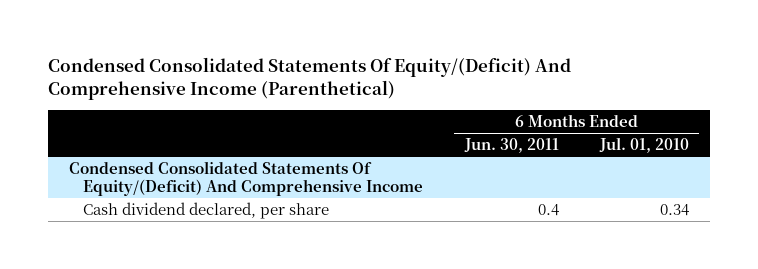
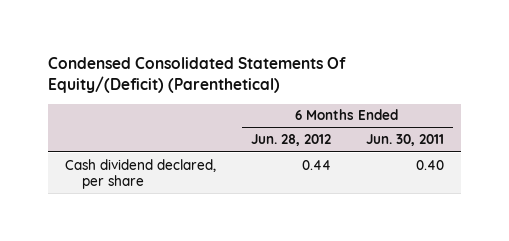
- Condensed Consolidated Statements Of Equity/(Deficit) And Comprehensive Income (Parenthetical)
+ Condensed Consolidated Statements Of Equity/(Deficit) (Parenthetical)
- | 6 Months Ended Jun. 30, 2011 | 6 Months Ended Jul. 01, 2010
+ | 6 Months Ended Jun. 28, 2012 | 6 Months Ended Jun. 30, 2011
- Condensed Consolidated Statements Of Equity/(Deficit) And Comprehensive Income
- Cash dividend declared, per share | 0.4 | 0.34
+ Cash dividend declared, per share | 0.44 | 0.40

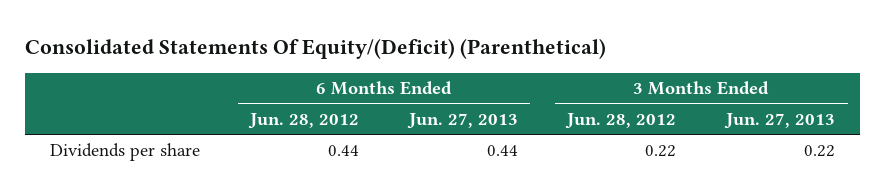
- Condensed Consolidated Statements Of Equity/(Deficit) (Parenthetical)
+ Consolidated Statements Of Equity/(Deficit) (Parenthetical)
- | 6 Months Ended Jun. 28, 2012 | 6 Months Ended Jun. 30, 2011
+ | 6 Months Ended Jun. 28, 2012 | 6 Months Ended Jun. 27, 2013 | 3 Months Ended Jun. 28, 2012 | 3 Months Ended Jun. 27, 2013
- Cash dividend declared, per share | 0.44 | 0.40
+ Dividends per share | 0.44 | 0.44 | 0.22 | 0.22

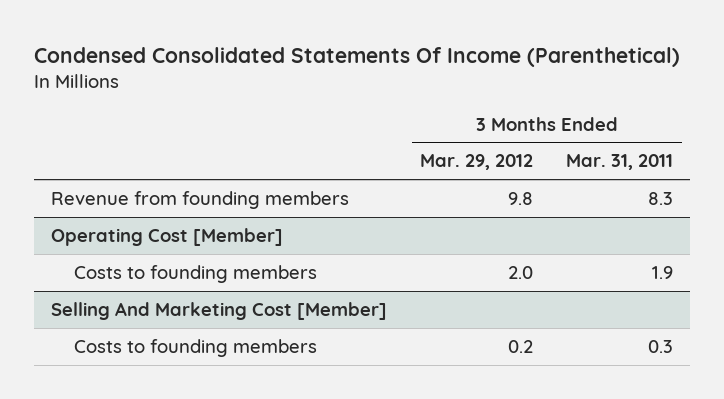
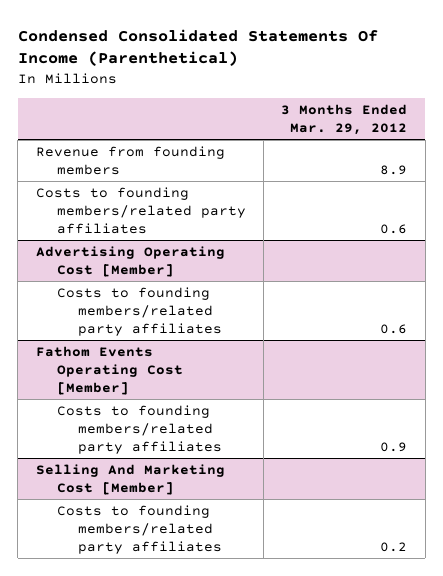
- | 3 Months Ended Mar. 29, 2012 | 3 Months Ended Mar. 31, 2011
+ | 3 Months Ended Mar. 29, 2012
- Revenue from founding members | 9.8 | 8.3
- Operating Cost [Member]
- Costs to founding members | 2.0 | 1.9
+ Revenue from founding members | 8.9
+ Costs to founding members/related party affiliates | 0.6
+ Advertising Operating Cost [Member]
+ Costs to founding members/related party affiliates | 0.6
+ Fathom Events Operating Cost [Member]
+ Costs to founding members/related party affiliates | 0.9
@ Selling And Marketing Cost [Member]
- Costs to founding members | 0.2 | 0.3
+ Costs to founding members/related party affiliates | 0.2

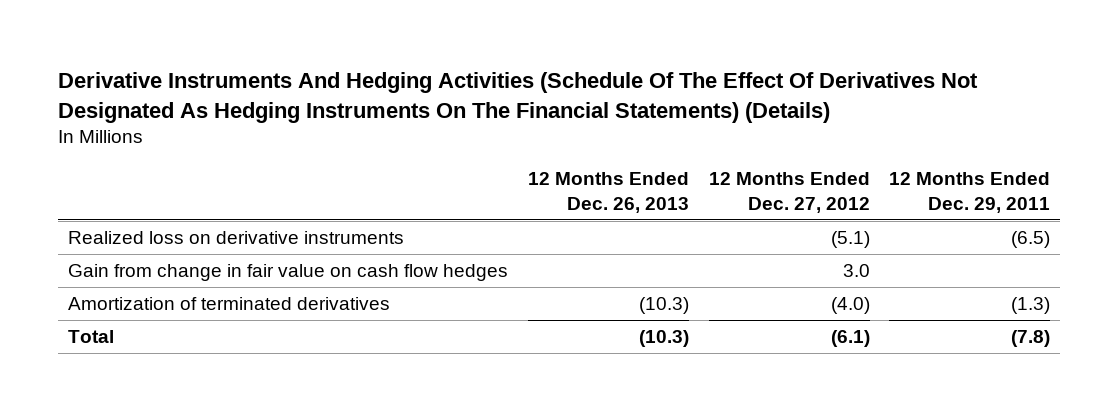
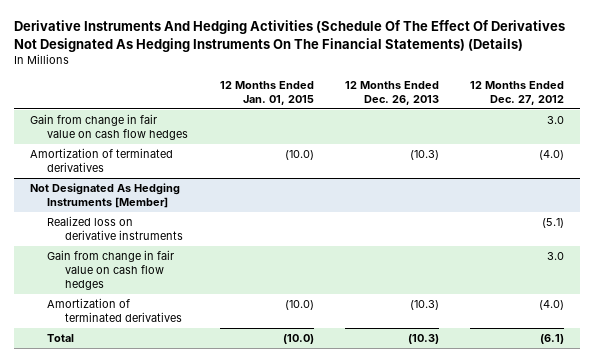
- | 12 Months Ended Dec. 26, 2013 | 12 Months Ended Dec. 27, 2012 | 12 Months Ended Dec. 29, 2011
+ | 12 Months Ended Jan. 01, 2015 | 12 Months Ended Dec. 26, 2013 | 12 Months Ended Dec. 27, 2012
+ Gain from change in fair value on cash flow hedges | | | 3.0
+ Amortization of terminated derivatives | (10.0) | (10.3) | (4.0)
+ Not Designated As Hedging Instruments [Member]

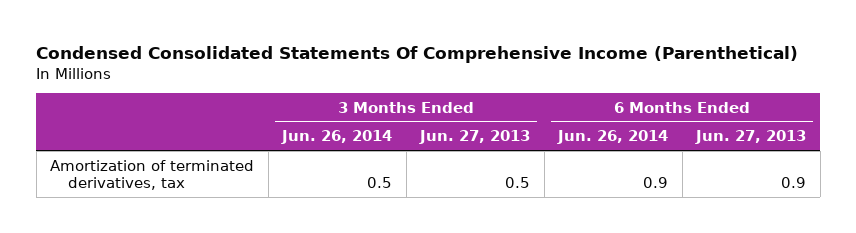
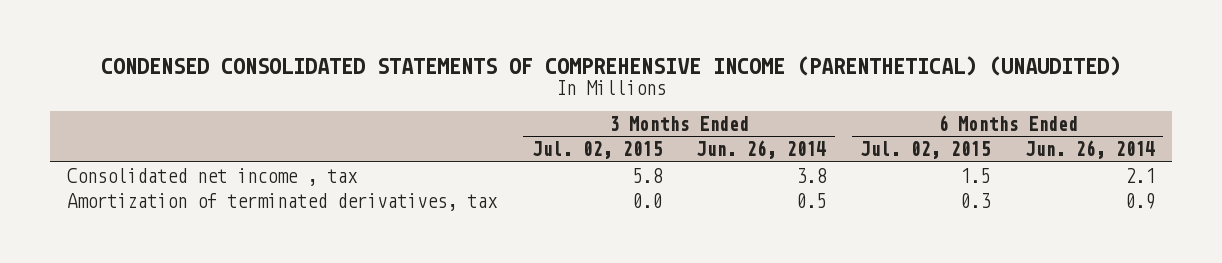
- Condensed Consolidated Statements Of Comprehensive Income (Parenthetical)
+ CONDENSED CONSOLIDATED STATEMENTS OF COMPREHENSIVE INCOME (PARENTHETICAL) (UNAUDITED)
- | 3 Months Ended Jun. 26, 2014 | 3 Months Ended Jun. 27, 2013 | 6 Months Ended Jun. 26, 2014 | 6 Months Ended Jun. 27, 2013
+ | 3 Months Ended Jul. 02, 2015 | 3 Months Ended Jun. 26, 2014 | 6 Months Ended Jul. 02, 2015 | 6 Months Ended Jun. 26, 2014
+ Consolidated net income , tax | 5.8 | 3.8 | 1.5 | 2.1

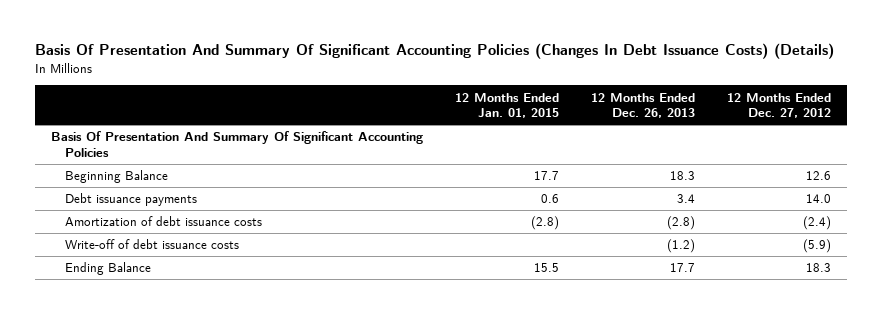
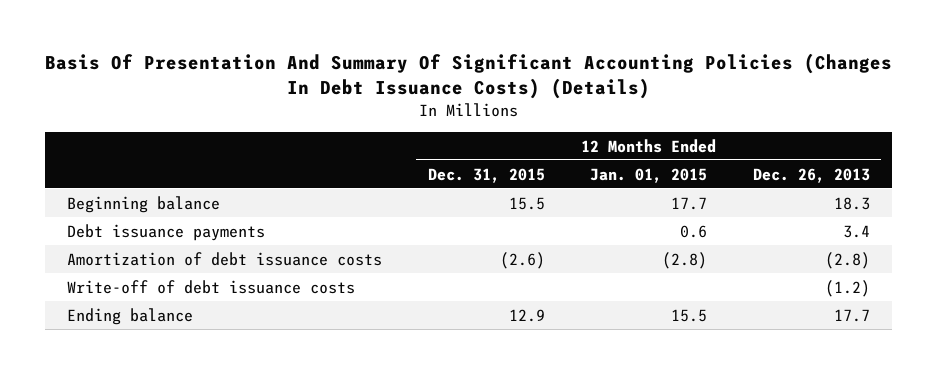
- | 12 Months Ended Jan. 01, 2015 | 12 Months Ended Dec. 26, 2013 | 12 Months Ended Dec. 27, 2012
+ | 12 Months Ended Dec. 31, 2015 | 12 Months Ended Jan. 01, 2015 | 12 Months Ended Dec. 26, 2013
- Basis Of Presentation And Summary Of Significant Accounting Policies
- Beginning Balance | 17.7 | 18.3 | 12.6
+ Beginning balance | 15.5 | 17.7 | 18.3
- Ending Balance | 15.5 | 17.7 | 18.3
+ Ending balance | 12.9 | 15.5 | 17.7

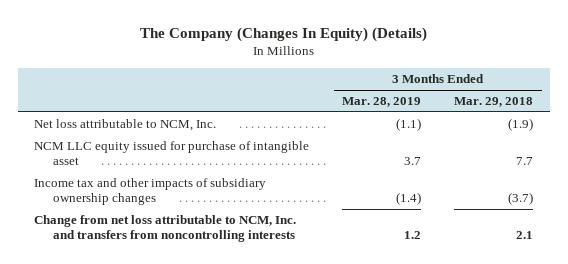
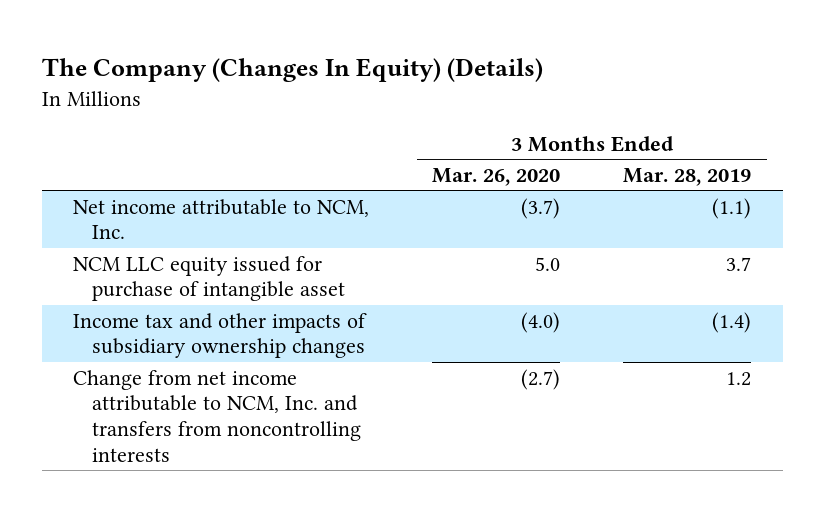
- | 3 Months Ended Mar. 28, 2019 | 3 Months Ended Mar. 29, 2018
+ | 3 Months Ended Mar. 26, 2020 | 3 Months Ended Mar. 28, 2019
- Net loss attributable to NCM, Inc. | (1.1) | (1.9)
+ Net income attributable to NCM, Inc. | (3.7) | (1.1)
- Change from net loss attributable to NCM, Inc. and transfers from noncontrolling interests | 1.2 | 2.1
+ Change from net income attributable to NCM, Inc. and transfers from noncontrolling interests | (2.7) | 1.2

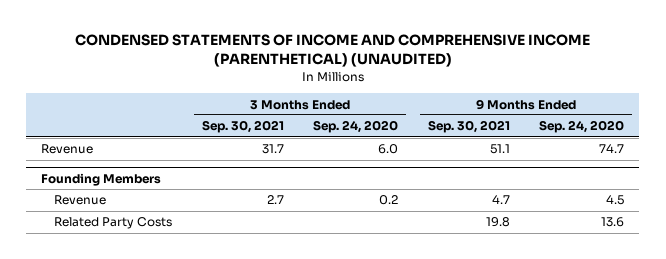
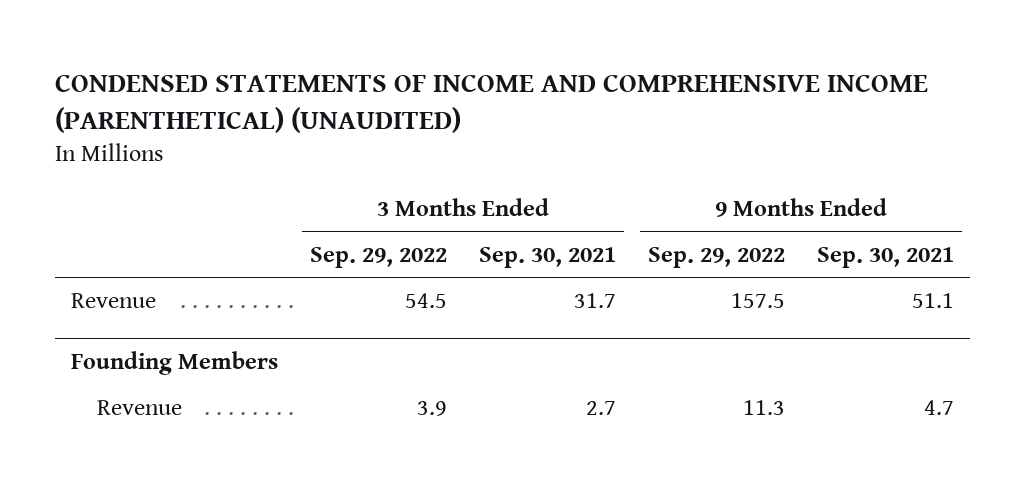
- | 3 Months Ended Sep. 30, 2021 | 3 Months Ended Sep. 24, 2020 | 9 Months Ended Sep. 30, 2021 | 9 Months Ended Sep. 24, 2020
+ | 3 Months Ended Sep. 29, 2022 | 3 Months Ended Sep. 30, 2021 | 9 Months Ended Sep. 29, 2022 | 9 Months Ended Sep. 30, 2021
@ Founding Members
- Related Party Costs | | | 19.8 | 13.6

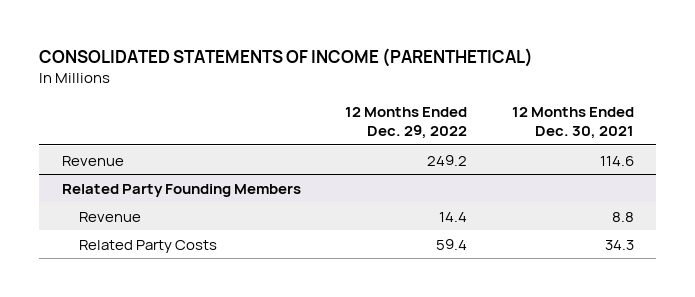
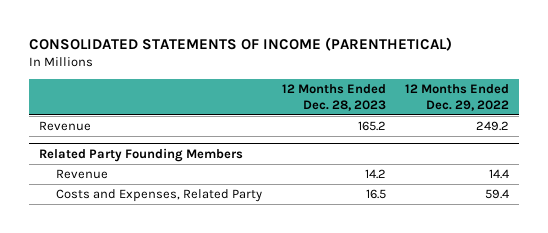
- | 12 Months Ended Dec. 29, 2022 | 12 Months Ended Dec. 30, 2021
+ | 12 Months Ended Dec. 28, 2023 | 12 Months Ended Dec. 29, 2022
@ Related Party Founding Members
- Related Party Costs | 59.4 | 34.3
+ Costs and Expenses, Related Party | 16.5 | 59.4

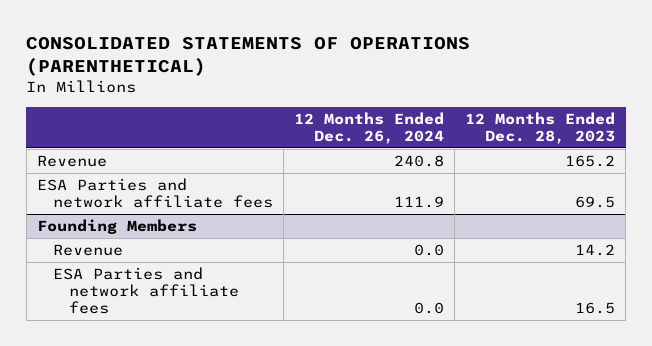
- CONSOLIDATED STATEMENTS OF INCOME (PARENTHETICAL)
+ CONSOLIDATED STATEMENTS OF OPERATIONS (PARENTHETICAL)
- | 12 Months Ended Dec. 28, 2023 | 12 Months Ended Dec. 29, 2022
+ | 12 Months Ended Dec. 26, 2024 | 12 Months Ended Dec. 28, 2023
- Related Party Founding Members
+ ESA Parties and network affiliate fees | 111.9 | 69.5
+ Founding Members
- Costs and Expenses, Related Party | 16.5 | 59.4
+ ESA Parties and network affiliate fees | 0.0 | 16.5

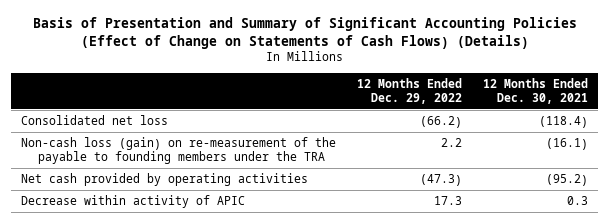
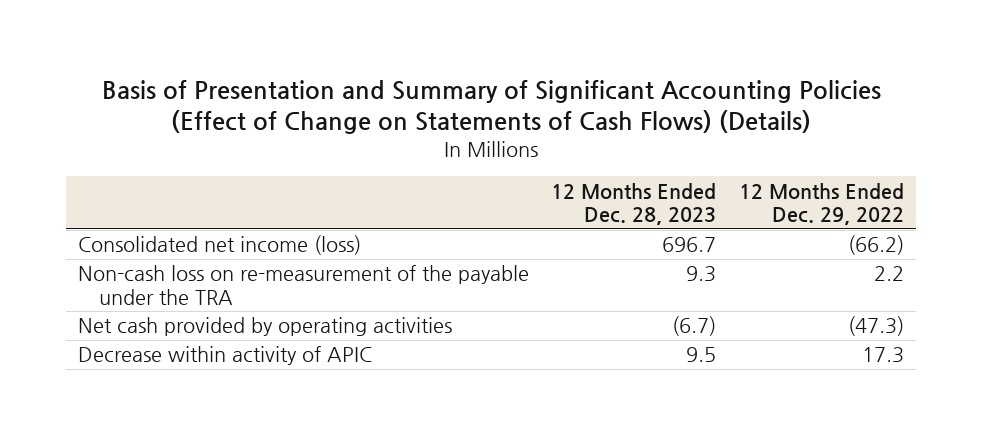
- | 12 Months Ended Dec. 29, 2022 | 12 Months Ended Dec. 30, 2021
+ | 12 Months Ended Dec. 28, 2023 | 12 Months Ended Dec. 29, 2022
- Consolidated net loss | (66.2) | (118.4)
- Non-cash loss (gain) on re-measurement of the payable to founding members under the TRA | 2.2 | (16.1)
+ Consolidated net income (loss) | 696.7 | (66.2)
+ Non-cash loss on re-measurement of the payable under the TRA | 9.3 | 2.2

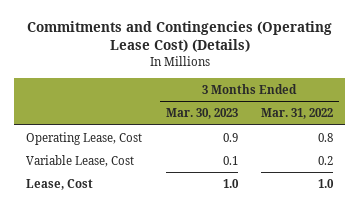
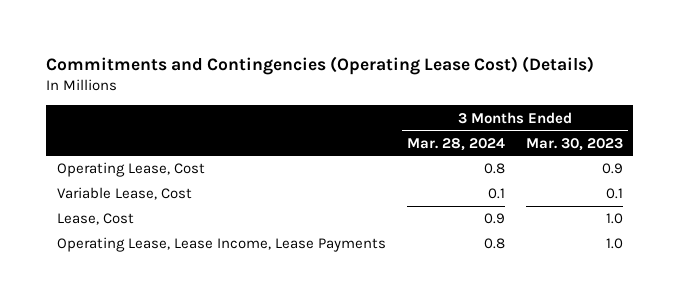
- | 3 Months Ended Mar. 30, 2023 | 3 Months Ended Mar. 31, 2022
+ | 3 Months Ended Mar. 28, 2024 | 3 Months Ended Mar. 30, 2023
+ Operating Lease, Lease Income, Lease Payments | 0.8 | 1.0

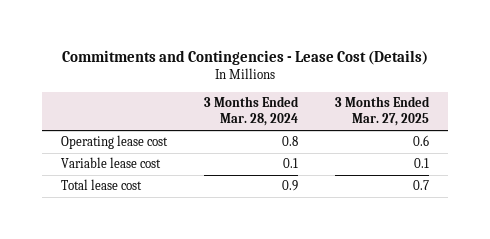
- Commitments and Contingencies (Operating Lease Cost) (Details)
+ Commitments and Contingencies - Lease Cost (Details)
- | 3 Months Ended Mar. 28, 2024 | 3 Months Ended Mar. 30, 2023
+ | 3 Months Ended Mar. 28, 2024 | 3 Months Ended Mar. 27, 2025
- Operating Lease, Cost | 0.8 | 0.9
- Variable Lease, Cost | 0.1 | 0.1
- Lease, Cost | 0.9 | 1.0
- Operating Lease, Lease Income, Lease Payments | 0.8 | 1.0
+ Operating lease cost | 0.8 | 0.6
+ Variable lease cost | 0.1 | 0.1
+ Total lease cost | 0.9 | 0.7

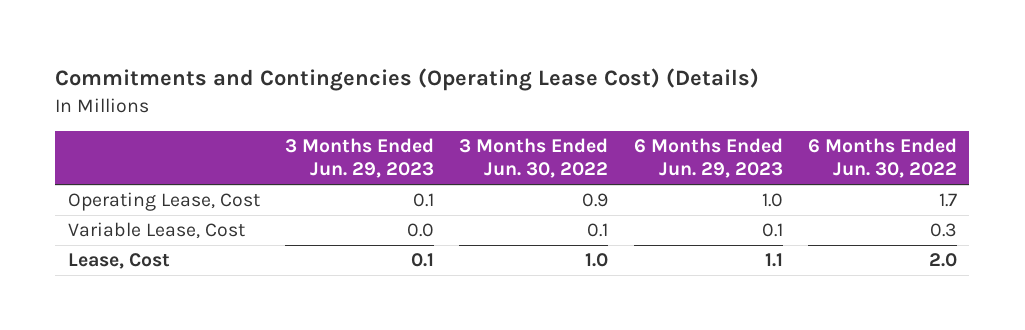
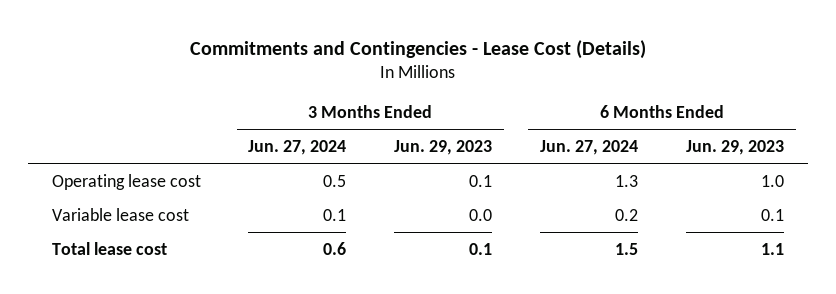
- Commitments and Contingencies (Operating Lease Cost) (Details)
+ Commitments and Contingencies - Lease Cost (Details)
- | 3 Months Ended Jun. 29, 2023 | 3 Months Ended Jun. 30, 2022 | 6 Months Ended Jun. 29, 2023 | 6 Months Ended Jun. 30, 2022
+ | 3 Months Ended Jun. 27, 2024 | 3 Months Ended Jun. 29, 2023 | 6 Months Ended Jun. 27, 2024 | 6 Months Ended Jun. 29, 2023
- Operating Lease, Cost | 0.1 | 0.9 | 1.0 | 1.7
- Variable Lease, Cost | 0.0 | 0.1 | 0.1 | 0.3
- Lease, Cost | 0.1 | 1.0 | 1.1 | 2.0
+ Operating lease cost | 0.5 | 0.1 | 1.3 | 1.0
+ Variable lease cost | 0.1 | 0.0 | 0.2 | 0.1
+ Total lease cost | 0.6 | 0.1 | 1.5 | 1.1

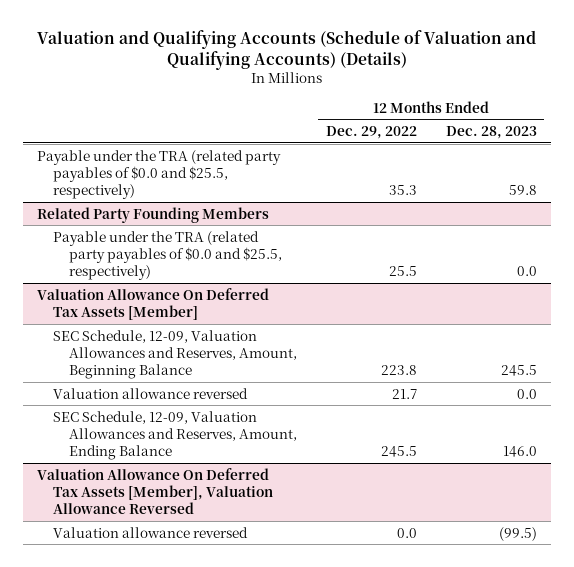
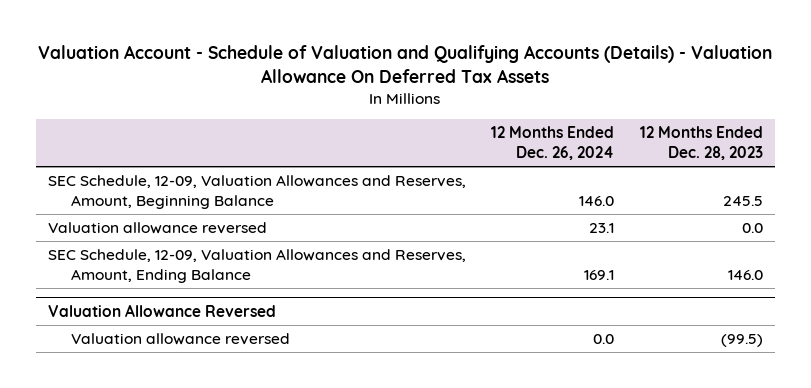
- Valuation and Qualifying Accounts (Schedule of Valuation and Qualifying Accounts) (Details)
+ Valuation Account - Schedule of Valuation and Qualifying Accounts (Details) - Valuation Allowance On Deferred Tax Assets
- | 12 Months Ended Dec. 29, 2022 | 12 Months Ended Dec. 28, 2023
+ | 12 Months Ended Dec. 26, 2024 | 12 Months Ended Dec. 28, 2023
- Payable under the TRA (related party payables of $0.0 and $25.5, respectively) | 35.3 | 59.8
- Related Party Founding Members
- Payable under the TRA (related party payables of $0.0 and $25.5, respectively) | 25.5 | 0.0
- Valuation Allowance On Deferred Tax Assets [Member]
- Valuation Allowance On Deferred Tax Assets [Member], Valuation Allowance Reversed
+ Valuation Allowance Reversed

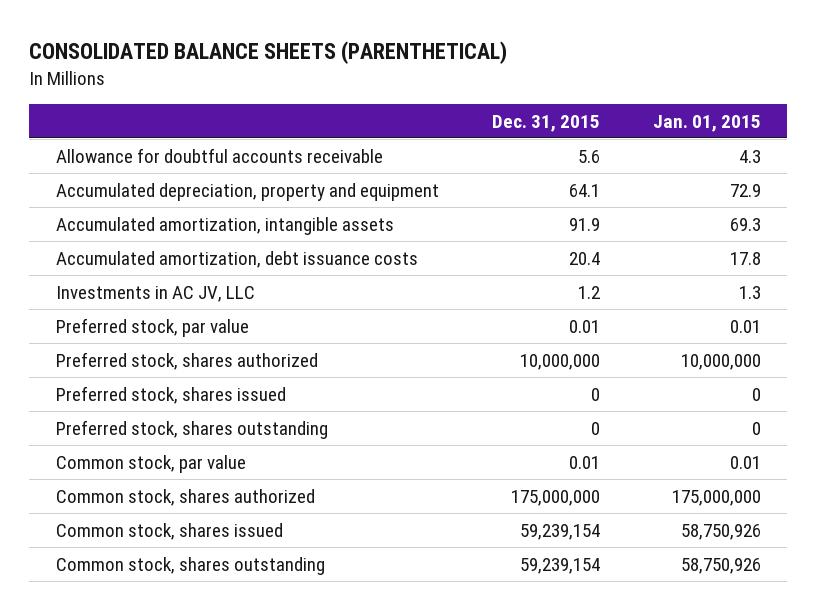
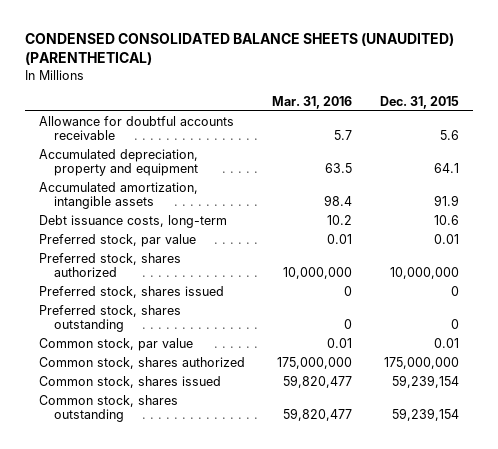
- CONSOLIDATED BALANCE SHEETS (PARENTHETICAL)
+ CONDENSED CONSOLIDATED BALANCE SHEETS (UNAUDITED) (PARENTHETICAL)
- | Dec. 31, 2015 | Jan. 01, 2015
+ | Mar. 31, 2016 | Dec. 31, 2015
- Accumulated amortization, debt issuance costs | 20.4 | 17.8
- Investments in AC JV, LLC | 1.2 | 1.3
+ Debt issuance costs, long-term | 10.2 | 10.6

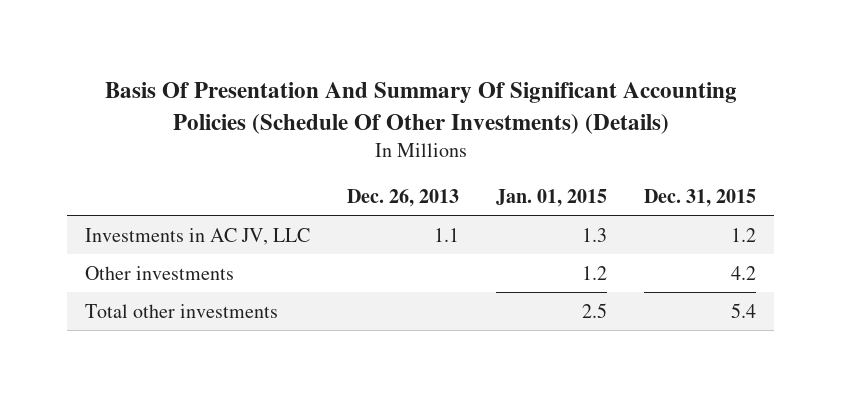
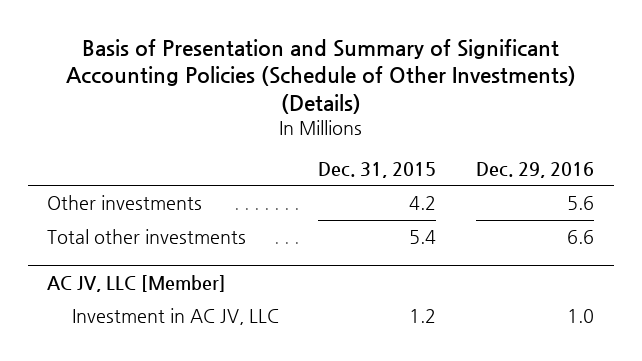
- Basis Of Presentation And Summary Of Significant Accounting Policies (Schedule Of Other Investments) (Details)
+ Basis of Presentation and Summary of Significant Accounting Policies (Schedule of Other Investments) (Details)
- | Dec. 26, 2013 | Jan. 01, 2015 | Dec. 31, 2015
+ | Dec. 31, 2015 | Dec. 29, 2016
- Investments in AC JV, LLC | 1.1 | 1.3 | 1.2
+ AC JV, LLC [Member]
+ Investment in AC JV, LLC | 1.2 | 1.0

